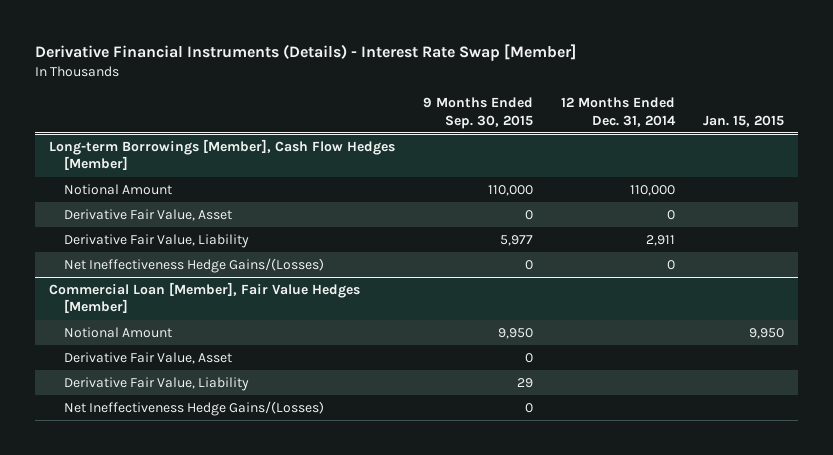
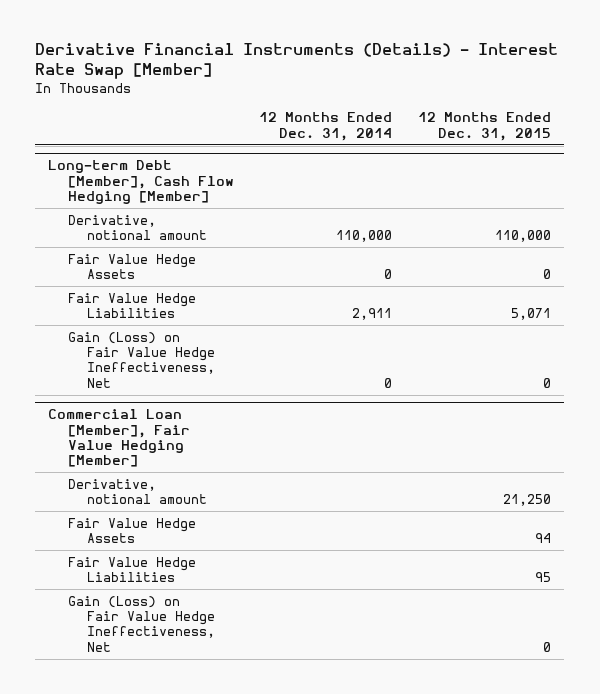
- | 9 Months Ended Sep. 30, 2015 | 12 Months Ended Dec. 31, 2014 | Jan. 15, 2015
+ | 12 Months Ended Dec. 31, 2014 | 12 Months Ended Dec. 31, 2015
- Long-term Borrowings [Member], Cash Flow Hedges [Member]
- Notional Amount | 110,000 | 110,000 |
- Derivative Fair Value, Asset | 0 | 0 |
- Derivative Fair Value, Liability | 5,977 | 2,911 |
- Net Ineffectiveness Hedge Gains/(Losses) | 0 | 0 |
- Commercial Loan [Member], Fair Value Hedges [Member]
- Notional Amount | 9,950 | | 9,950
- Derivative Fair Value, Asset | 0 | |
- Derivative Fair Value, Liability | 29 | |
- Net Ineffectiveness Hedge Gains/(Losses) | 0 | |
+ Long-term Debt [Member], Cash Flow Hedging [Member]
+ Derivative, notional amount | 110,000 | 110,000
+ Fair Value Hedge Assets | 0 | 0
+ Fair Value Hedge Liabilities | 2,911 | 5,071
+ Gain (Loss) on Fair Value Hedge Ineffectiveness, Net | 0 | 0
+ Commercial Loan [Member], Fair Value Hedging [Member]
+ Derivative, notional amount | | 21,250
+ Fair Value Hedge Assets | | 94
+ Fair Value Hedge Liabilities | | 95
+ Gain (Loss) on Fair Value Hedge Ineffectiveness, Net | | 0

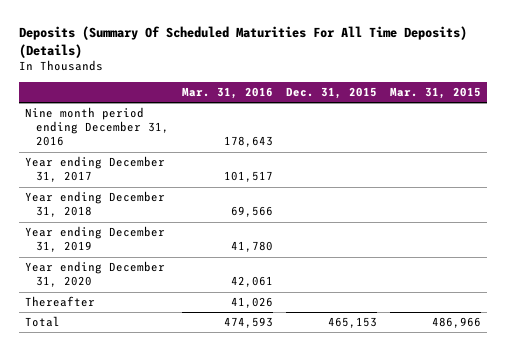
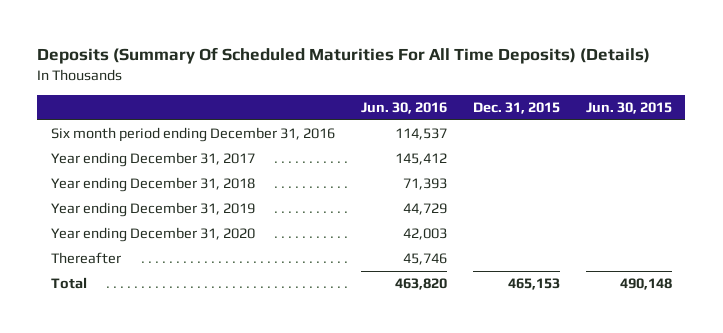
- | Mar. 31, 2016 | Dec. 31, 2015 | Mar. 31, 2015
+ | Jun. 30, 2016 | Dec. 31, 2015 | Jun. 30, 2015
- Nine month period ending December 31, 2016 | 178,643 | |
+ Six month period ending December 31, 2016 | 114,537 | |

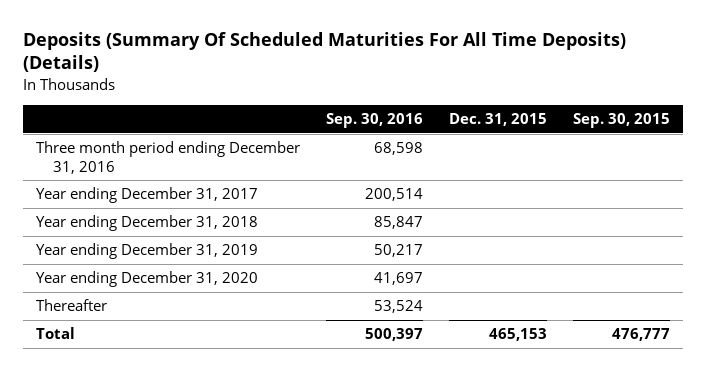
- | Jun. 30, 2016 | Dec. 31, 2015 | Jun. 30, 2015
+ | Sep. 30, 2016 | Dec. 31, 2015 | Sep. 30, 2015
- Six month period ending December 31, 2016 | 114,537 | |
+ Three month period ending December 31, 2016 | 68,598 | |

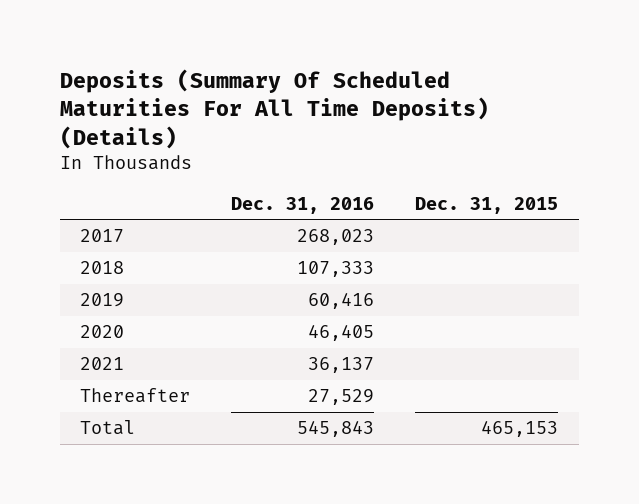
- | Sep. 30, 2016 | Dec. 31, 2015 | Sep. 30, 2015
+ | Dec. 31, 2016 | Dec. 31, 2015
- Three month period ending December 31, 2016 | 68,598 | |
- Year ending December 31, 2017 | 200,514 | |
- Year ending December 31, 2018 | 85,847 | |
- Year ending December 31, 2019 | 50,217 | |
- Year ending December 31, 2020 | 41,697 | |
+ 2017 | 268,023 |
+ 2018 | 107,333 |
+ 2019 | 60,416 |
+ 2020 | 46,405 |
+ 2021 | 36,137 |

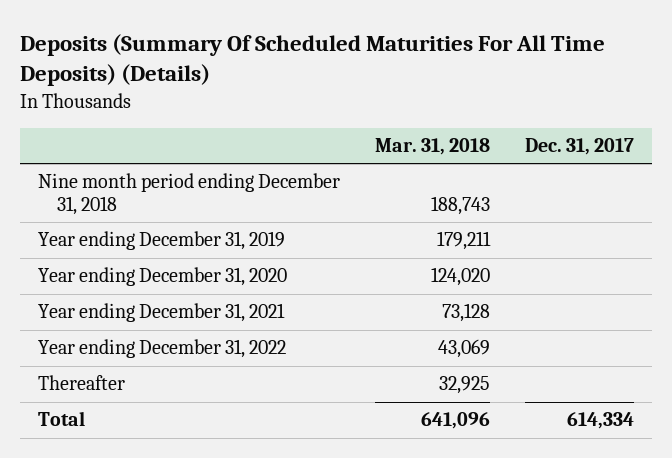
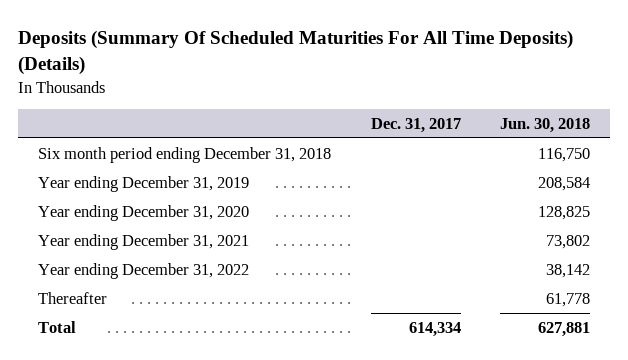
- | Mar. 31, 2018 | Dec. 31, 2017
+ | Dec. 31, 2017 | Jun. 30, 2018
- Nine month period ending December 31, 2018 | 188,743 |
+ Six month period ending December 31, 2018 | | 116,750

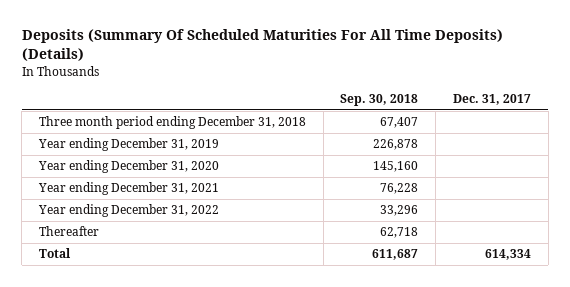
- | Dec. 31, 2017 | Jun. 30, 2018
+ | Sep. 30, 2018 | Dec. 31, 2017
- Six month period ending December 31, 2018 | | 116,750
+ Three month period ending December 31, 2018 | 67,407 |

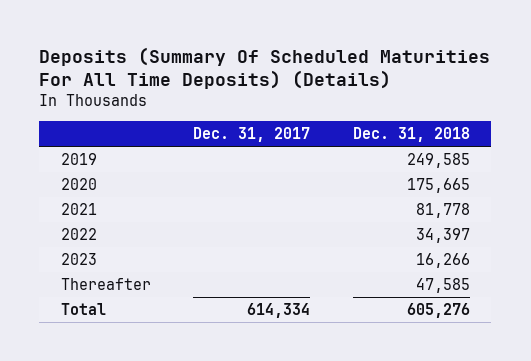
- | Sep. 30, 2018 | Dec. 31, 2017
+ | Dec. 31, 2017 | Dec. 31, 2018
- Three month period ending December 31, 2018 | 67,407 |
- Year ending December 31, 2019 | 226,878 |
- Year ending December 31, 2020 | 145,160 |
- Year ending December 31, 2021 | 76,228 |
- Year ending December 31, 2022 | 33,296 |
+ 2019 | | 249,585
+ 2020 | | 175,665
+ 2021 | | 81,778
+ 2022 | | 34,397
+ 2023 | | 16,266

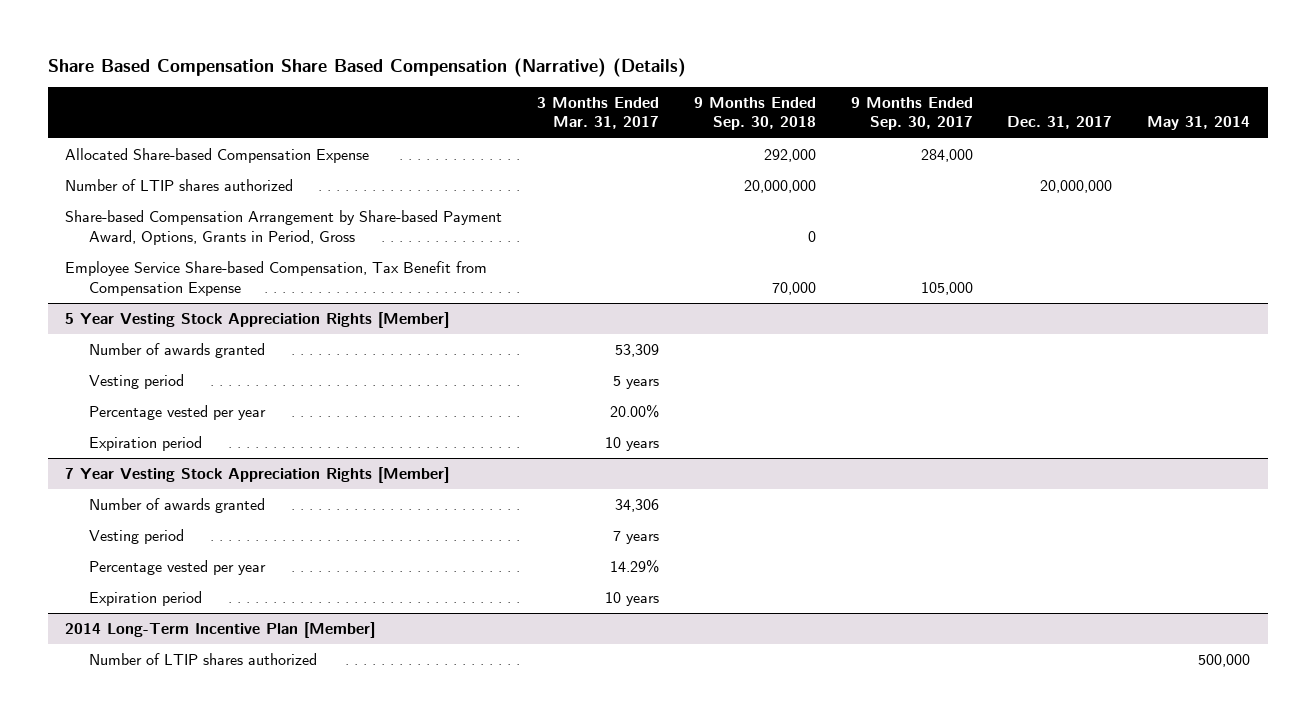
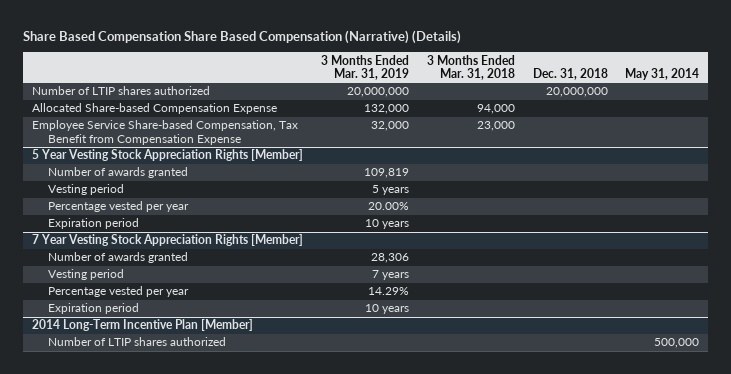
- | 3 Months Ended Mar. 31, 2017 | 9 Months Ended Sep. 30, 2018 | 9 Months Ended Sep. 30, 2017 | Dec. 31, 2017 | May 31, 2014
+ | 3 Months Ended Mar. 31, 2019 | 3 Months Ended Mar. 31, 2018 | Dec. 31, 2018 | May 31, 2014
- Share-based Compensation Arrangement by Share-based Payment Award, Options, Grants in Period, Gross | | 0 | | |
moved down: Allocated Share-based Compensation Expense | 132,000 | 94,000 | |

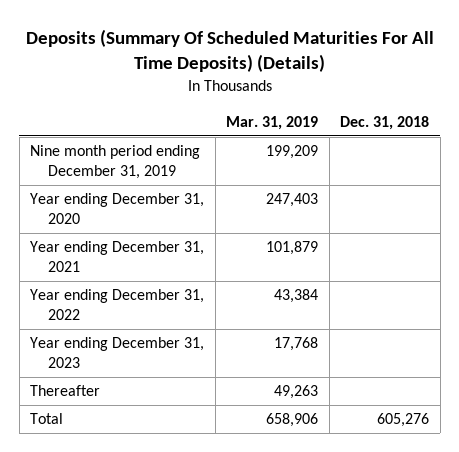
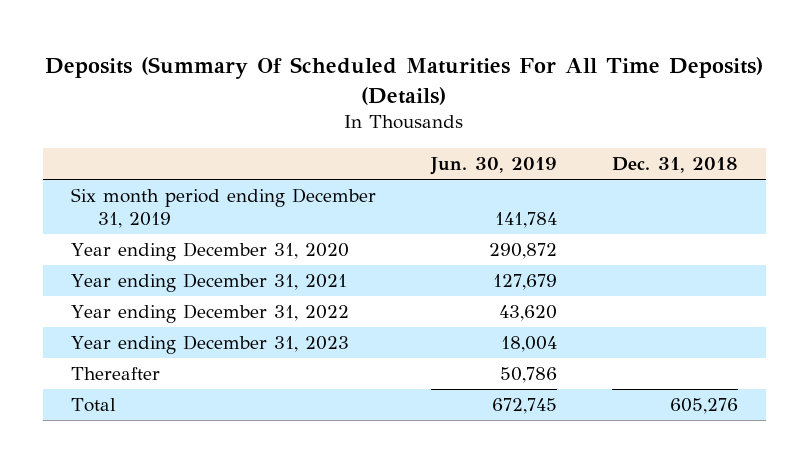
- | Mar. 31, 2019 | Dec. 31, 2018
+ | Jun. 30, 2019 | Dec. 31, 2018
- Nine month period ending December 31, 2019 | 199,209 |
+ Six month period ending December 31, 2019 | 141,784 |

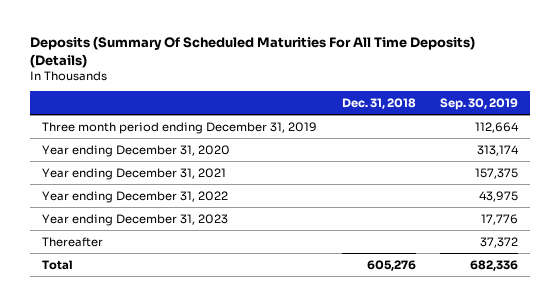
- | Jun. 30, 2019 | Dec. 31, 2018
+ | Dec. 31, 2018 | Sep. 30, 2019
- Six month period ending December 31, 2019 | 141,784 |
+ Three month period ending December 31, 2019 | | 112,664

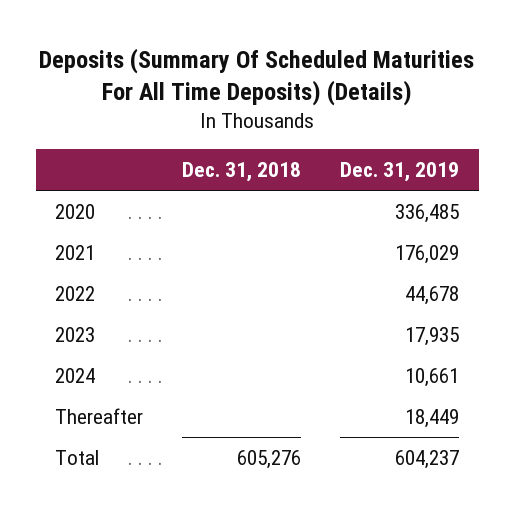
- | Dec. 31, 2018 | Sep. 30, 2019
+ | Dec. 31, 2018 | Dec. 31, 2019
- Three month period ending December 31, 2019 | | 112,664
- Year ending December 31, 2020 | | 313,174
- Year ending December 31, 2021 | | 157,375
- Year ending December 31, 2022 | | 43,975
- Year ending December 31, 2023 | | 17,776
+ 2020 | | 336,485
+ 2021 | | 176,029
+ 2022 | | 44,678
+ 2023 | | 17,935
+ 2024 | | 10,661

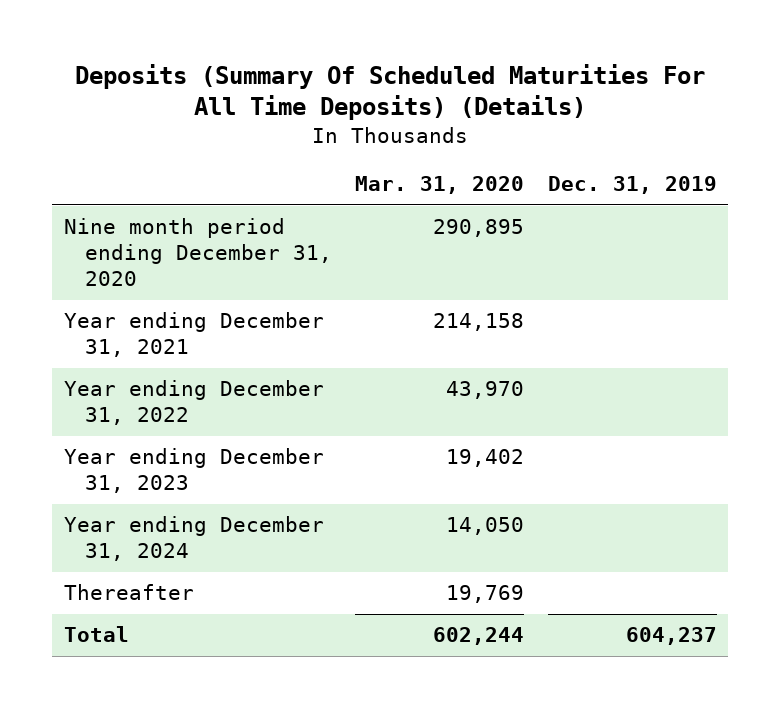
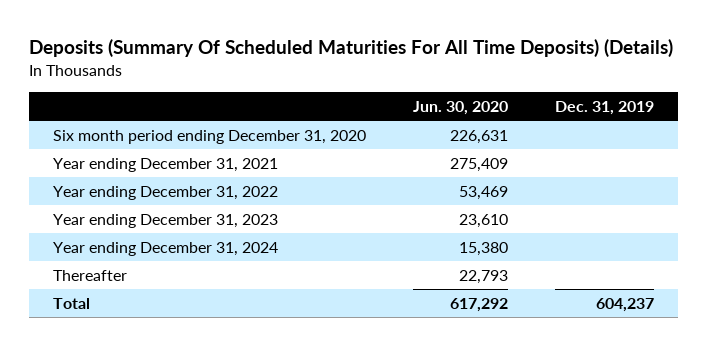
- | Mar. 31, 2020 | Dec. 31, 2019
+ | Jun. 30, 2020 | Dec. 31, 2019
- Nine month period ending December 31, 2020 | 290,895 |
+ Six month period ending December 31, 2020 | 226,631 |

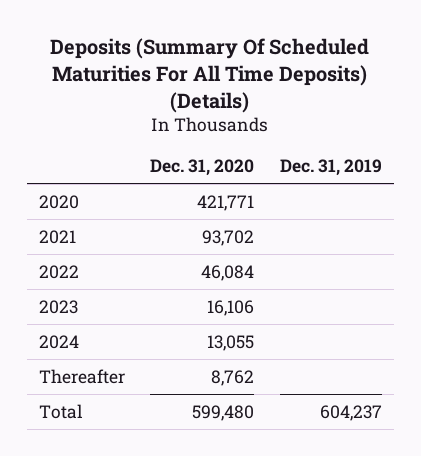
- | Jun. 30, 2020 | Dec. 31, 2019
+ | Dec. 31, 2020 | Dec. 31, 2019
- Six month period ending December 31, 2020 | 226,631 |
- Year ending December 31, 2021 | 275,409 |
- Year ending December 31, 2022 | 53,469 |
- Year ending December 31, 2023 | 23,610 |
- Year ending December 31, 2024 | 15,380 |
+ 2020 | 421,771 |
+ 2021 | 93,702 |
+ 2022 | 46,084 |
+ 2023 | 16,106 |
+ 2024 | 13,055 |

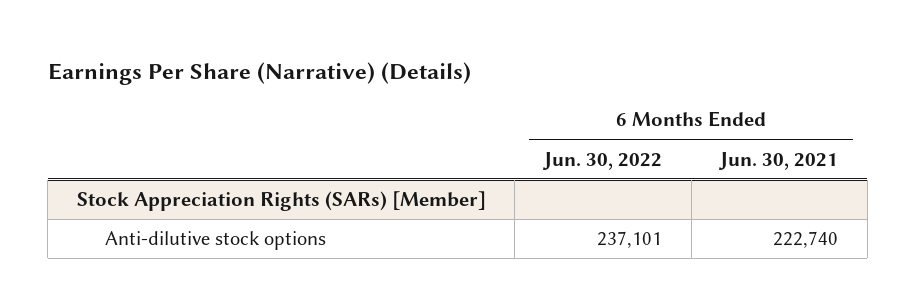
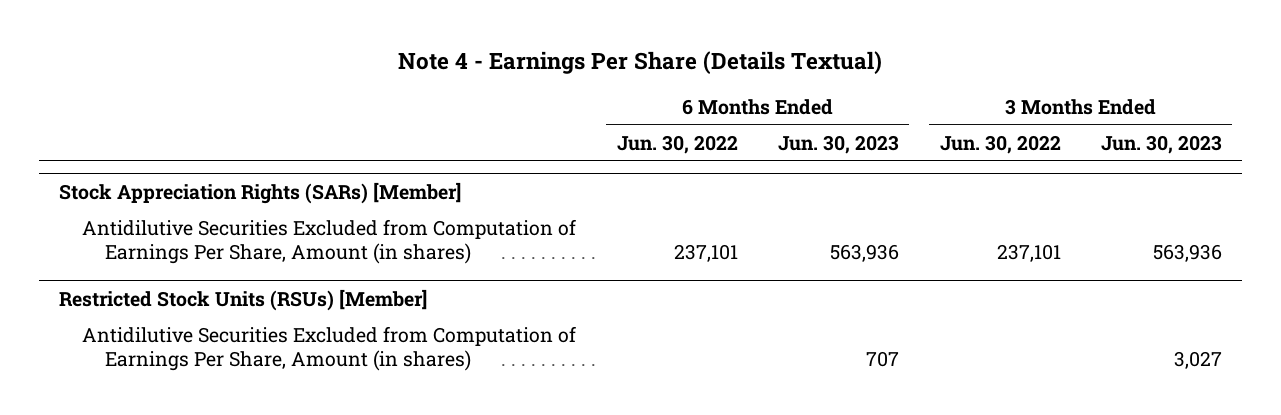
- Earnings Per Share (Narrative) (Details)
+ Note 4 - Earnings Per Share (Details Textual)
- | 6 Months Ended Jun. 30, 2022 | 6 Months Ended Jun. 30, 2021
+ | 6 Months Ended Jun. 30, 2022 | 6 Months Ended Jun. 30, 2023 | 3 Months Ended Jun. 30, 2022 | 3 Months Ended Jun. 30, 2023
@ Stock Appreciation Rights (SARs) [Member]
- Anti-dilutive stock options | 237,101 | 222,740
+ Antidilutive Securities Excluded from Computation of Earnings Per Share, Amount (in shares) | 237,101 | 563,936 | 237,101 | 563,936
+ Restricted Stock Units (RSUs) [Member]
+ Antidilutive Securities Excluded from Computation of Earnings Per Share, Amount (in shares) | | 707 | | 3,027

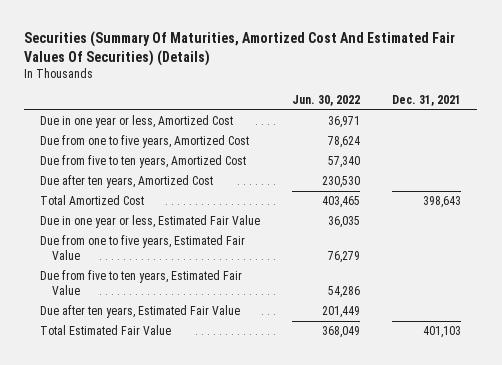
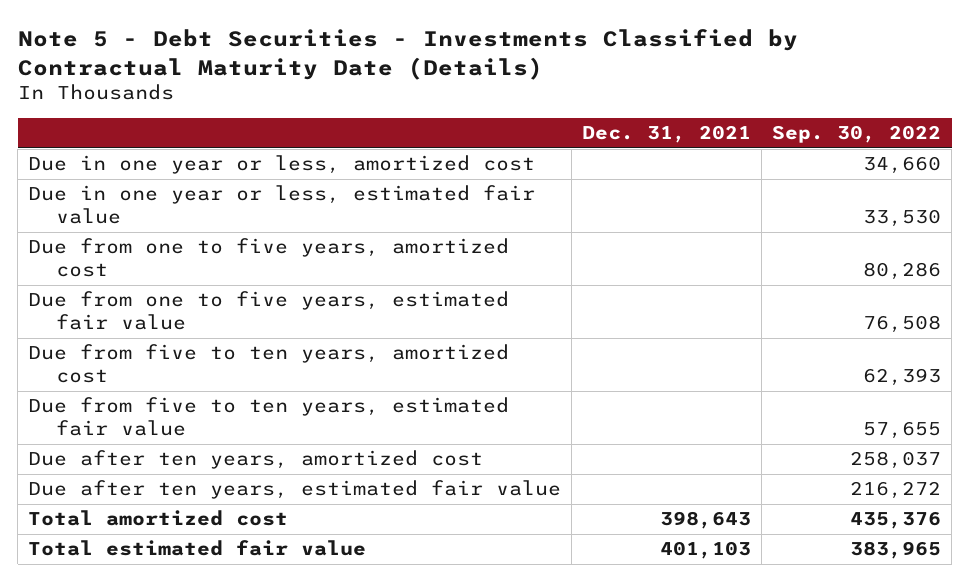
- Securities (Summary Of Maturities, Amortized Cost And Estimated Fair Values Of Securities) (Details)
+ Note 5 - Debt Securities - Investments Classified by Contractual Maturity Date (Details)
- | Jun. 30, 2022 | Dec. 31, 2021
+ | Dec. 31, 2021 | Sep. 30, 2022
- Due in one year or less, Amortized Cost | 36,971 |
- Due from one to five years, Amortized Cost | 78,624 |
- Due from five to ten years, Amortized Cost | 57,340 |
- Due after ten years, Amortized Cost | 230,530 |
- Total Amortized Cost | 403,465 | 398,643
- Due in one year or less, Estimated Fair Value | 36,035 |
- Due from one to five years, Estimated Fair Value | 76,279 |
- Due from five to ten years, Estimated Fair Value | 54,286 |
- Due after ten years, Estimated Fair Value | 201,449 |
- Total Estimated Fair Value | 368,049 | 401,103
+ Due in one year or less, amortized cost | | 34,660
+ Due in one year or less, estimated fair value | | 33,530
+ Due from one to five years, amortized cost | | 80,286
+ Due from one to five years, estimated fair value | | 76,508
+ Due from five to ten years, amortized cost | | 62,393
+ Due from five to ten years, estimated fair value | | 57,655
+ Due after ten years, amortized cost | | 258,037
+ Due after ten years, estimated fair value | | 216,272
+ Total amortized cost | 398,643 | 435,376
+ Total estimated fair value | 401,103 | 383,965

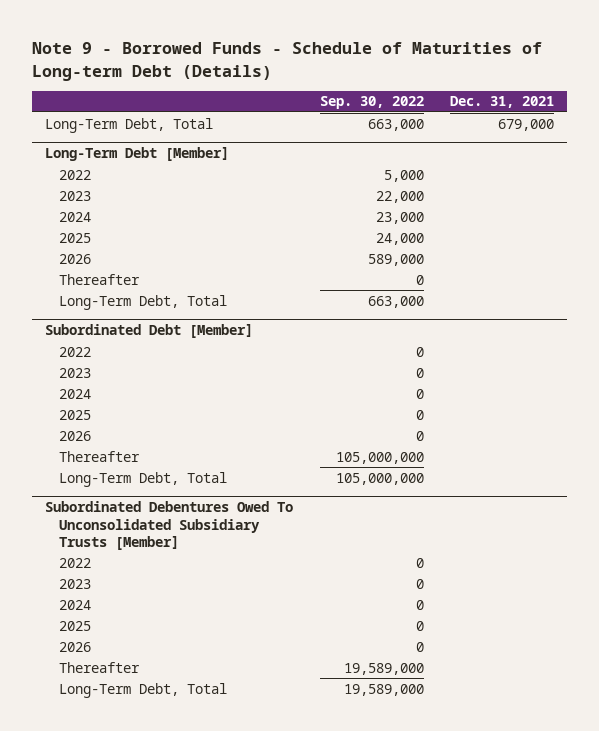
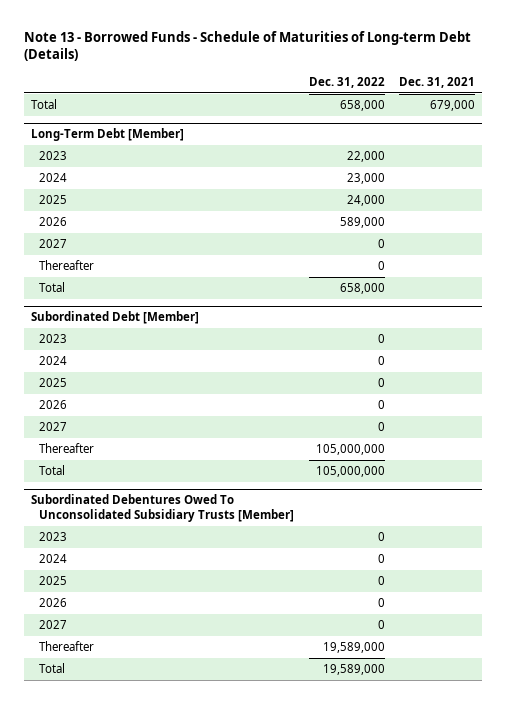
- Note 9 - Borrowed Funds - Schedule of Maturities of Long-term Debt (Details)
+ Note 13 - Borrowed Funds - Schedule of Maturities of Long-term Debt (Details)
- | Sep. 30, 2022 | Dec. 31, 2021
+ | Dec. 31, 2022 | Dec. 31, 2021
- Long-Term Debt, Total | 663,000 | 679,000
+ Total | 658,000 | 679,000
@ Long-Term Debt [Member]
- 2022 | 5,000 |
+ 2027 | 0 |
- Long-Term Debt, Total | 663,000 |
+ Total | 658,000 |
@ Subordinated Debt [Member]
- 2022 | 0 |
+ 2027 | 0 |
- Long-Term Debt, Total | 105,000,000 |
+ Total | 105,000,000 |
@ Subordinated Debentures Owed To Unconsolidated Subsidiary Trusts [Member]
- 2022 | 0 |
+ 2027 | 0 |
- Long-Term Debt, Total | 19,589,000 |
+ Total | 19,589,000 |

